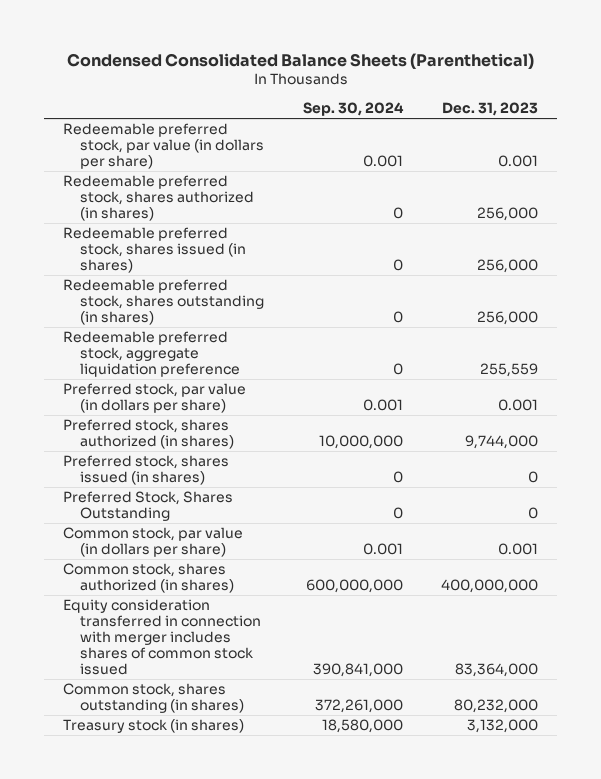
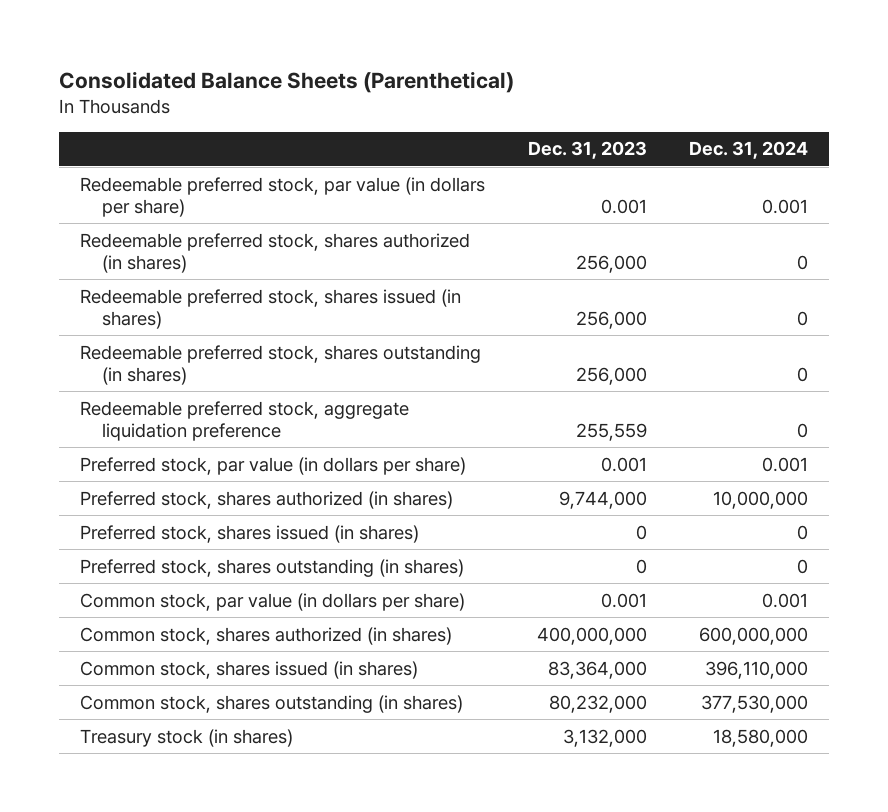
- Condensed Consolidated Balance Sheets (Parenthetical)
+ Consolidated Balance Sheets (Parenthetical)
- | Sep. 30, 2024 | Dec. 31, 2023
+ | Dec. 31, 2023 | Dec. 31, 2024
- Preferred Stock, Shares Outstanding | 0 | 0
+ Preferred stock, shares outstanding (in shares) | 0 | 0
- Equity consideration transferred in connection with merger includes shares of common stock issued | 390,841,000 | 83,364,000
+ Common stock, shares issued (in shares) | 83,364,000 | 396,110,000

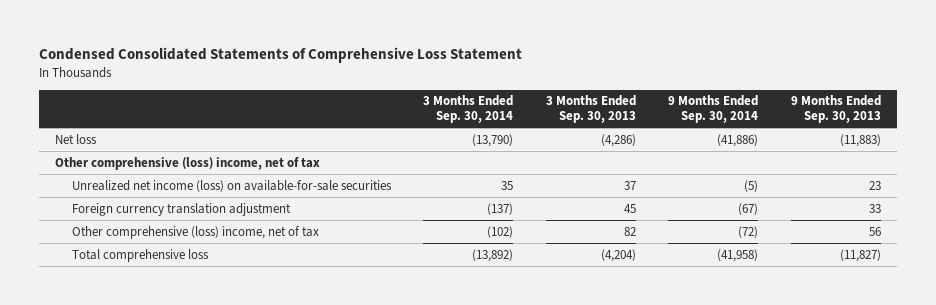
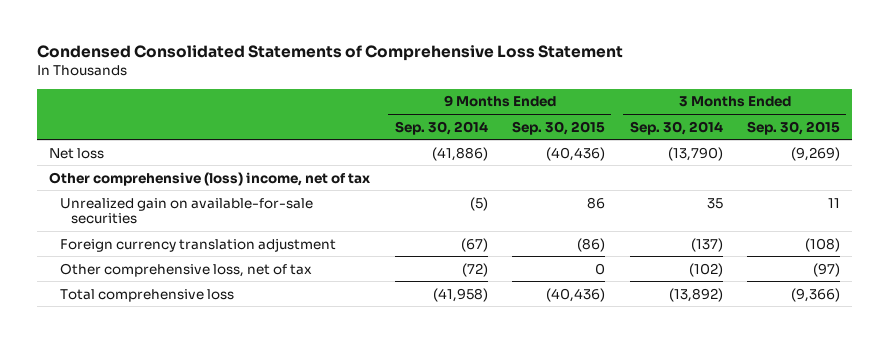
- | 3 Months Ended Sep. 30, 2014 | 3 Months Ended Sep. 30, 2013 | 9 Months Ended Sep. 30, 2014 | 9 Months Ended Sep. 30, 2013
+ | 9 Months Ended Sep. 30, 2014 | 9 Months Ended Sep. 30, 2015 | 3 Months Ended Sep. 30, 2014 | 3 Months Ended Sep. 30, 2015
- Unrealized net income (loss) on available-for-sale securities | 35 | 37 | (5) | 23
+ Unrealized gain on available-for-sale securities | (5) | 86 | 35 | 11
- Other comprehensive (loss) income, net of tax | (102) | 82 | (72) | 56
+ Other comprehensive loss, net of tax | (72) | 0 | (102) | (97)

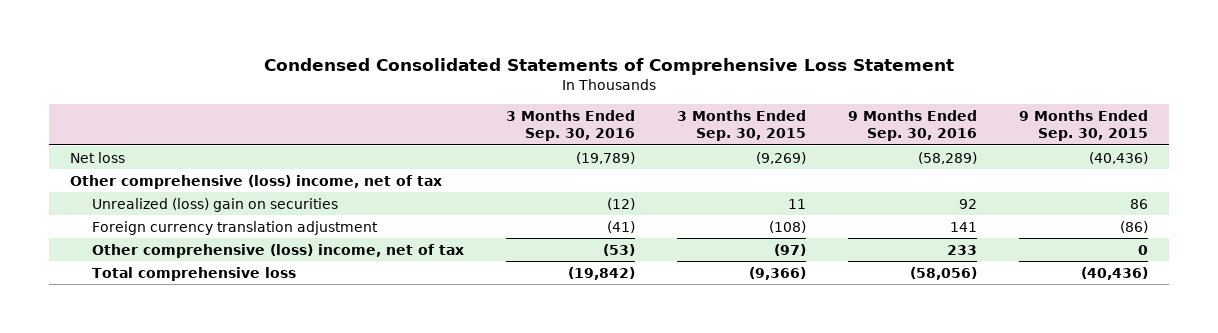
- | 9 Months Ended Sep. 30, 2014 | 9 Months Ended Sep. 30, 2015 | 3 Months Ended Sep. 30, 2014 | 3 Months Ended Sep. 30, 2015
+ | 3 Months Ended Sep. 30, 2016 | 3 Months Ended Sep. 30, 2015 | 9 Months Ended Sep. 30, 2016 | 9 Months Ended Sep. 30, 2015
- Unrealized gain on available-for-sale securities | (5) | 86 | 35 | 11
+ Unrealized (loss) gain on securities | (12) | 11 | 92 | 86
- Other comprehensive loss, net of tax | (72) | 0 | (102) | (97)
+ Other comprehensive (loss) income, net of tax | (53) | (97) | 233 | 0

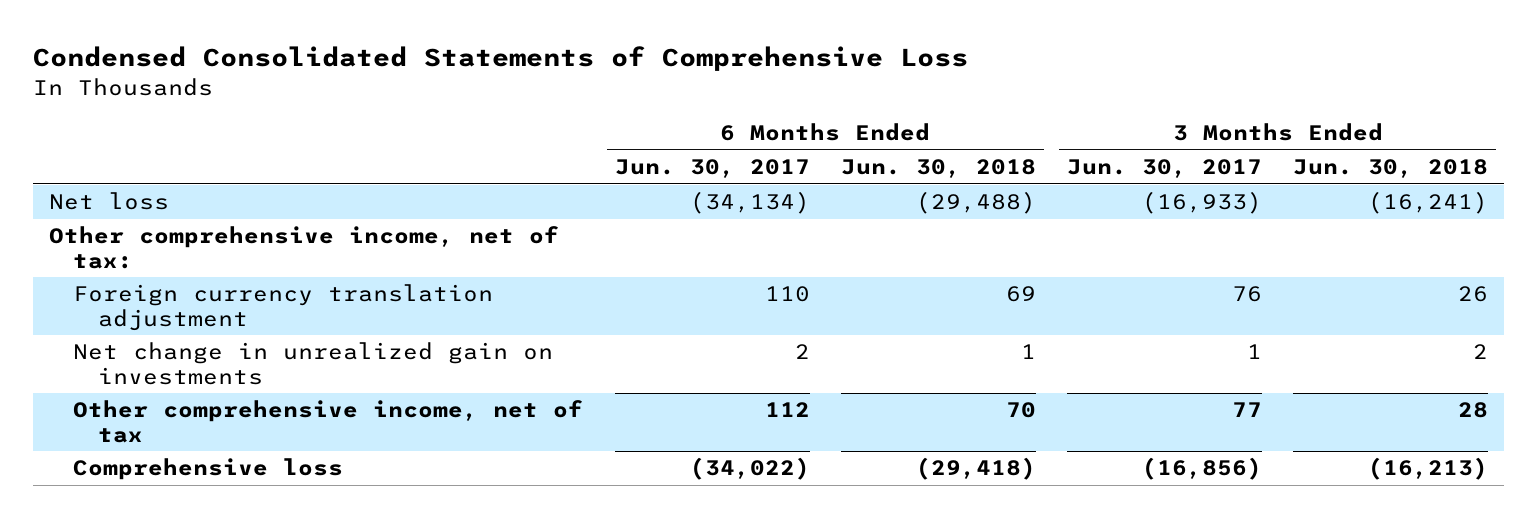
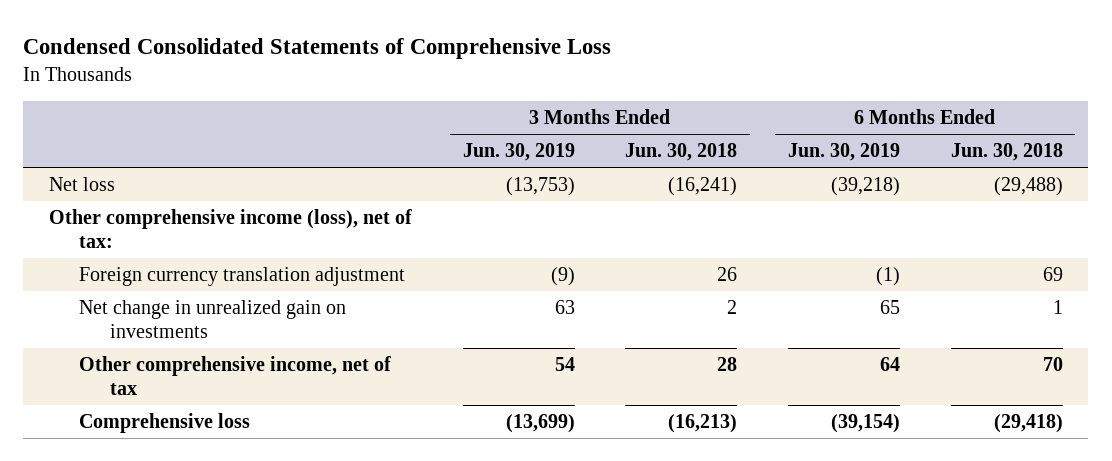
- | 6 Months Ended Jun. 30, 2017 | 6 Months Ended Jun. 30, 2018 | 3 Months Ended Jun. 30, 2017 | 3 Months Ended Jun. 30, 2018
+ | 3 Months Ended Jun. 30, 2019 | 3 Months Ended Jun. 30, 2018 | 6 Months Ended Jun. 30, 2019 | 6 Months Ended Jun. 30, 2018
- Other comprehensive income, net of tax:
+ Other comprehensive income (loss), net of tax:

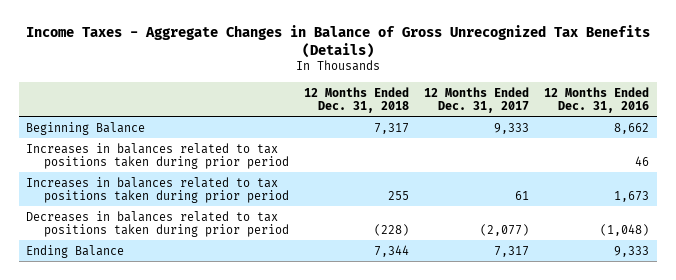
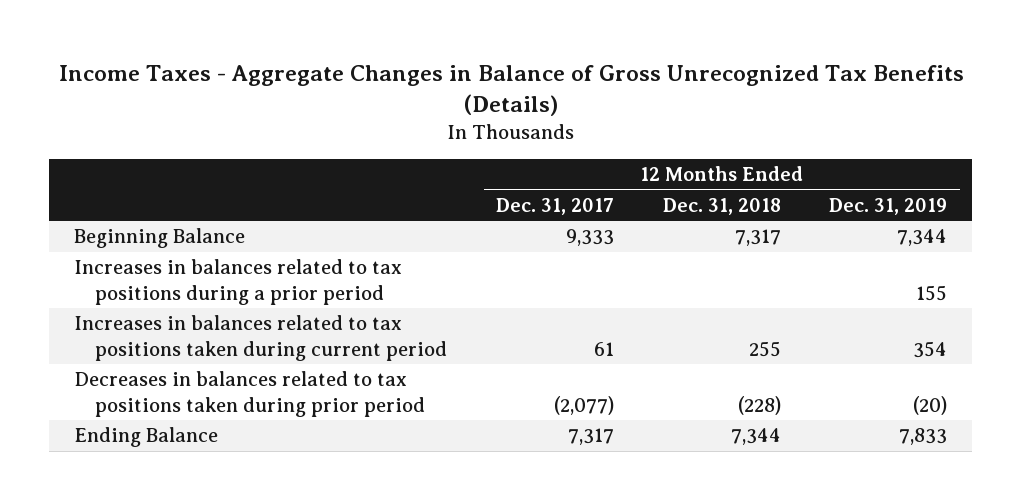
- | 12 Months Ended Dec. 31, 2018 | 12 Months Ended Dec. 31, 2017 | 12 Months Ended Dec. 31, 2016
+ | 12 Months Ended Dec. 31, 2017 | 12 Months Ended Dec. 31, 2018 | 12 Months Ended Dec. 31, 2019
- Increases in balances related to tax positions taken during prior period | | | 46
- Increases in balances related to tax positions taken during prior period | 255 | 61 | 1,673
+ Increases in balances related to tax positions during a prior period | | | 155
+ Increases in balances related to tax positions taken during current period | 61 | 255 | 354

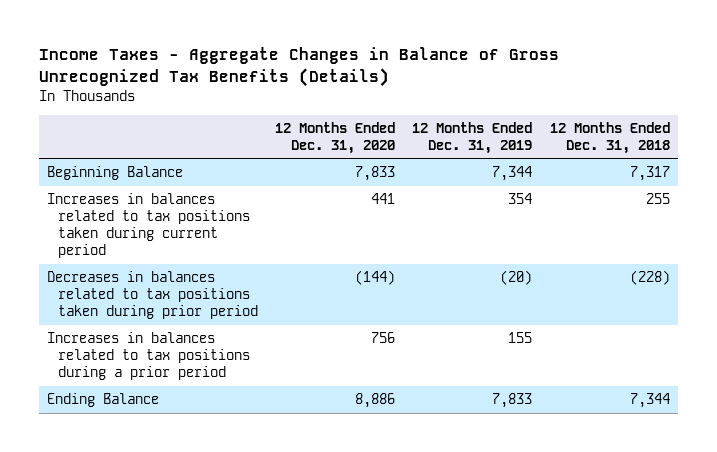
- | 12 Months Ended Dec. 31, 2017 | 12 Months Ended Dec. 31, 2018 | 12 Months Ended Dec. 31, 2019
+ | 12 Months Ended Dec. 31, 2020 | 12 Months Ended Dec. 31, 2019 | 12 Months Ended Dec. 31, 2018
moved down: Increases in balances related to tax positions during a prior period | 756 | 155 |

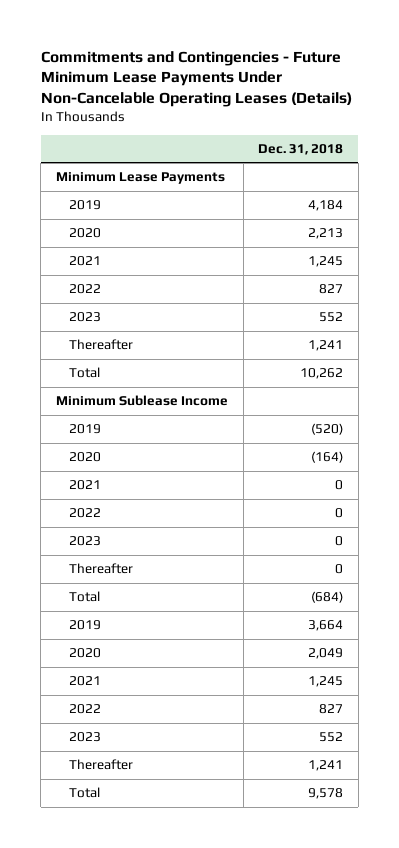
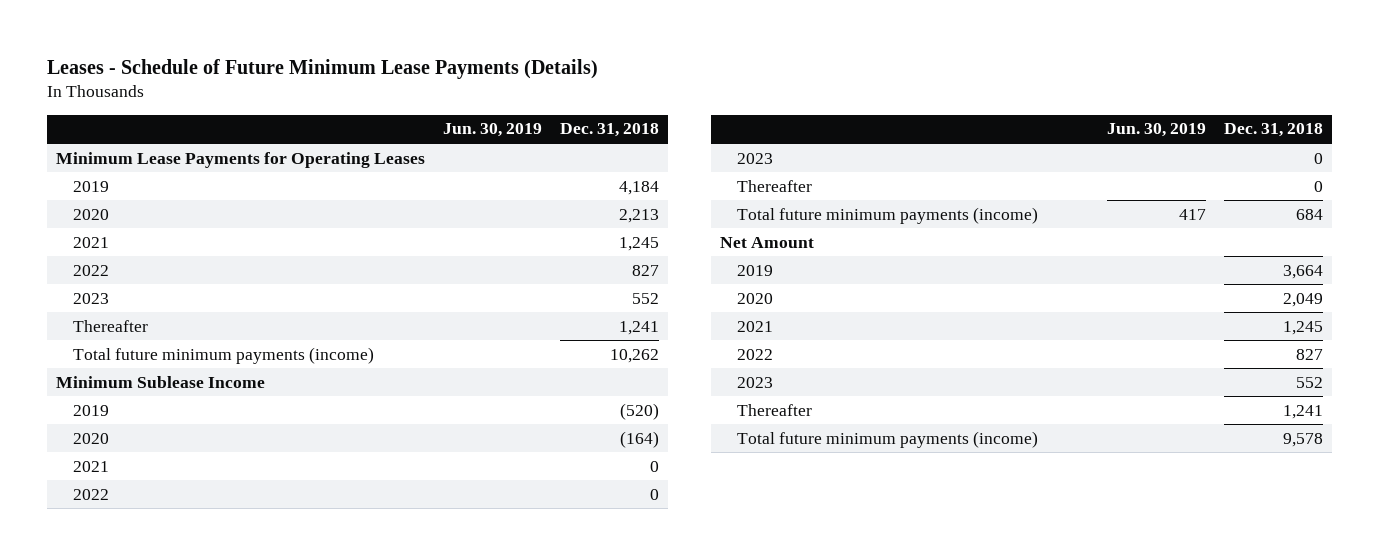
- Commitments and Contingencies - Future Minimum Lease Payments Under Non-Cancelable Operating Leases (Details)
+ Leases - Schedule of Future Minimum Lease Payments (Details)
- | Dec. 31, 2018
+ | Jun. 30, 2019 | Dec. 31, 2018
- Minimum Lease Payments
+ Minimum Lease Payments for Operating Leases
- Total | 10,262
+ Total future minimum payments (income) | | 10,262
- Total | (684)
+ Total future minimum payments (income) | 417 | 684
+ Net Amount
- Total | 9,578
+ Total future minimum payments (income) | | 9,578

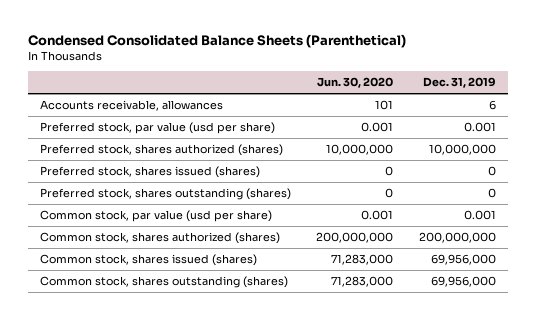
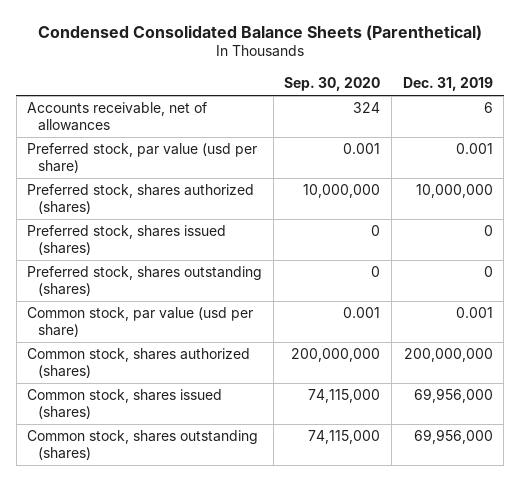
- | Jun. 30, 2020 | Dec. 31, 2019
+ | Sep. 30, 2020 | Dec. 31, 2019
- Accounts receivable, allowances | 101 | 6
+ Accounts receivable, net of allowances | 324 | 6

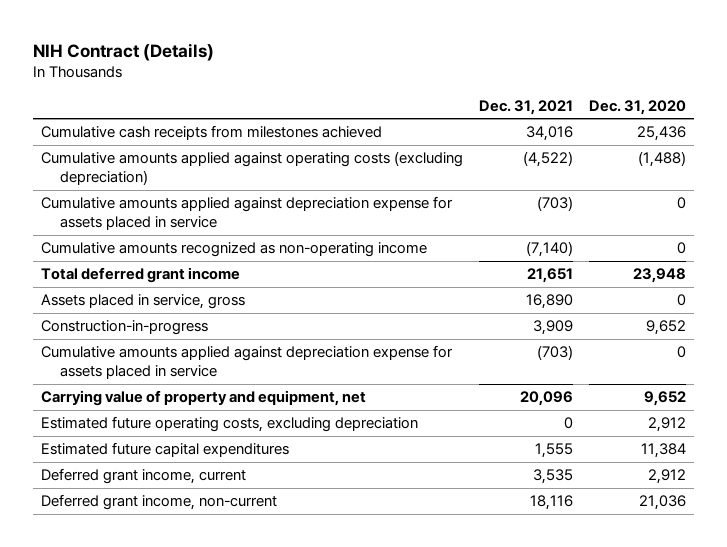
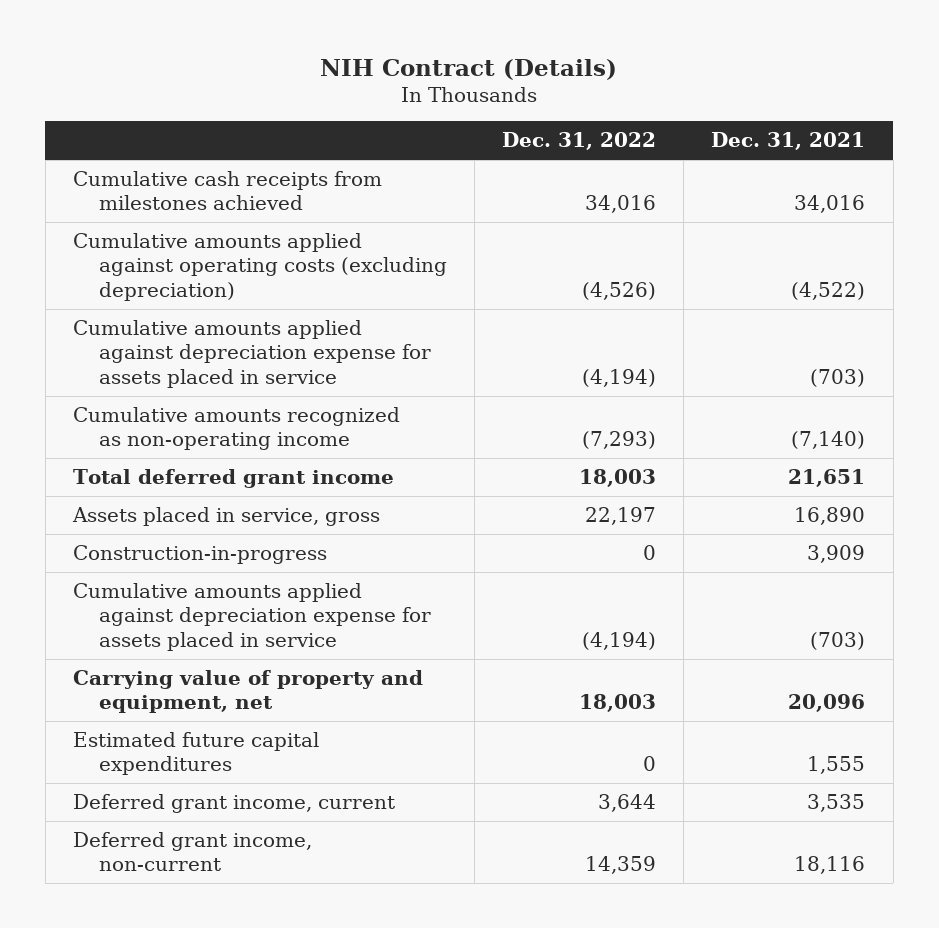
- | Dec. 31, 2021 | Dec. 31, 2020
+ | Dec. 31, 2022 | Dec. 31, 2021
- Estimated future operating costs, excluding depreciation | 0 | 2,912

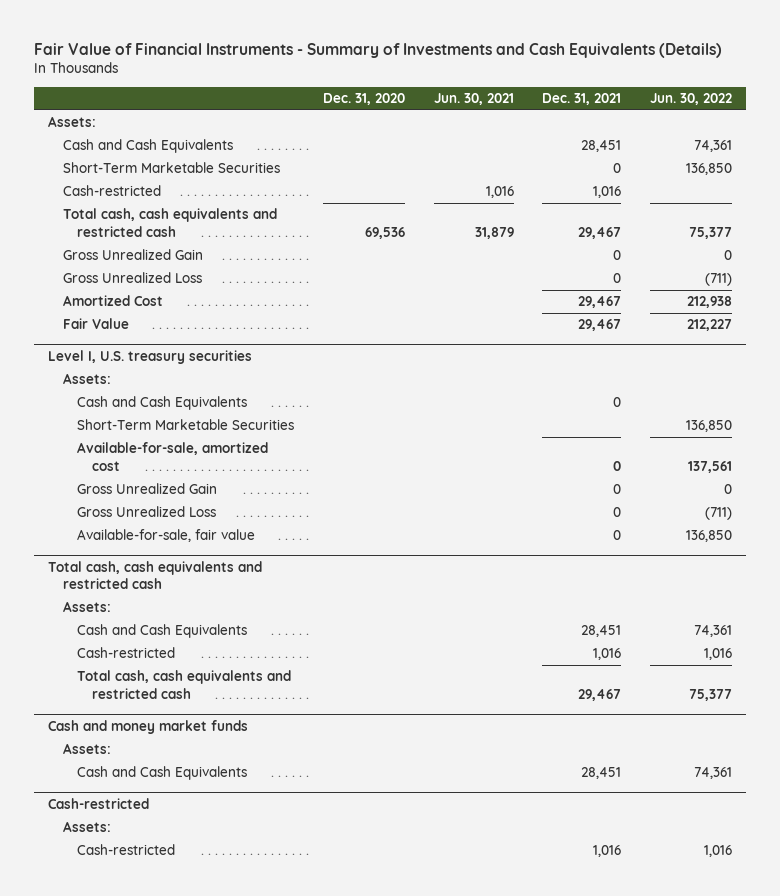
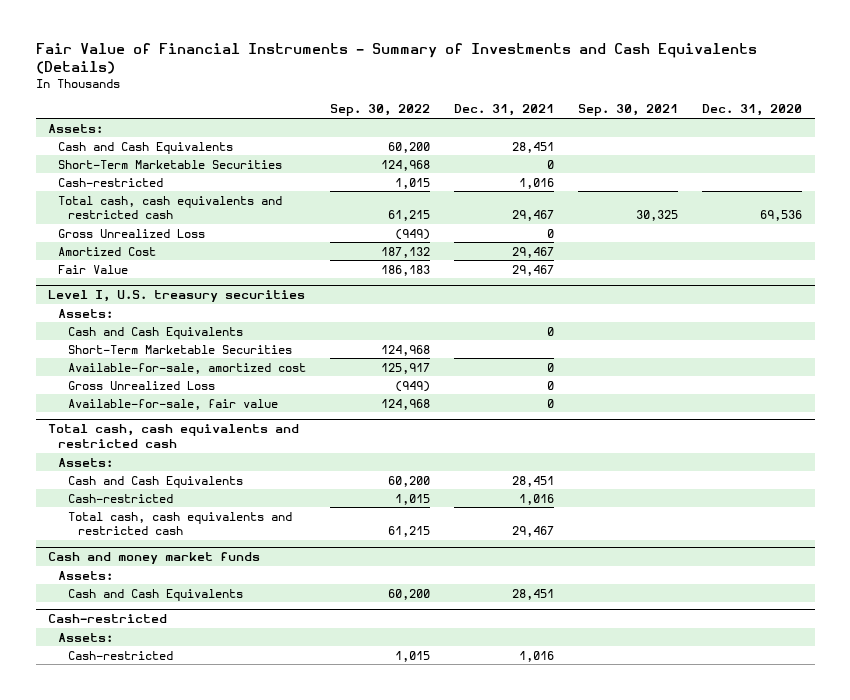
- | Dec. 31, 2020 | Jun. 30, 2021 | Dec. 31, 2021 | Jun. 30, 2022
+ | Sep. 30, 2022 | Dec. 31, 2021 | Sep. 30, 2021 | Dec. 31, 2020
- Gross Unrealized Gain | | | 0 | 0
@ Level I, U.S. treasury securities
- Gross Unrealized Gain | | | 0 | 0

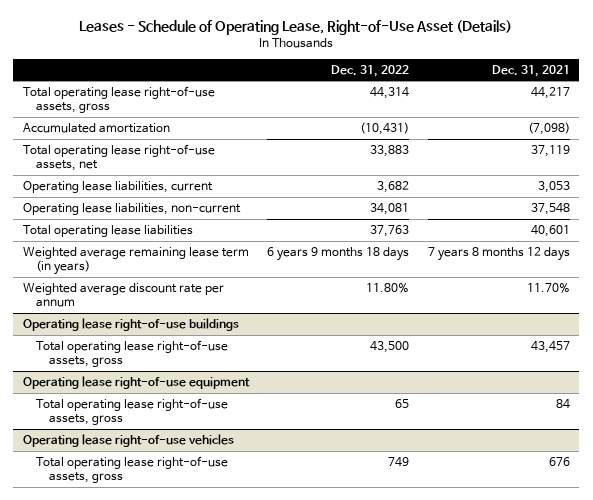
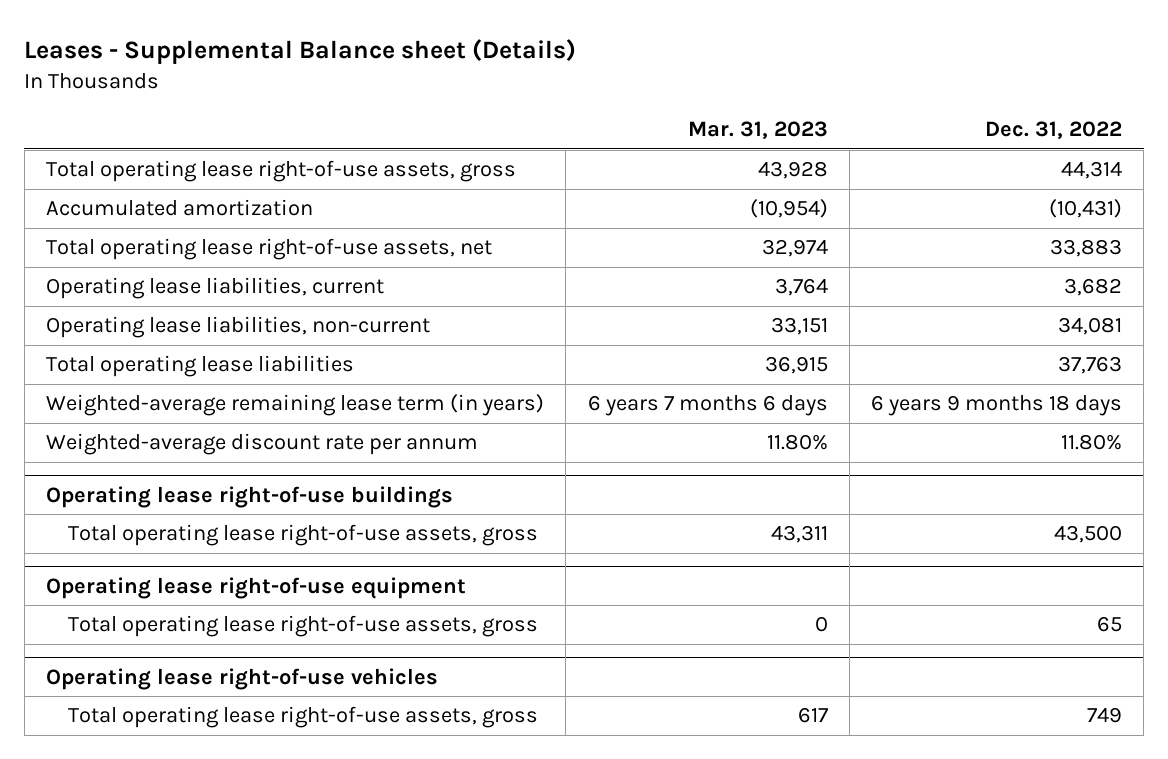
- Leases - Schedule of Operating Lease, Right-of-Use Asset (Details)
+ Leases - Supplemental Balance sheet (Details)
- | Dec. 31, 2022 | Dec. 31, 2021
+ | Mar. 31, 2023 | Dec. 31, 2022
- Weighted average remaining lease term (in years) | 6 years 9 months 18 days | 7 years 8 months 12 days
- Weighted average discount rate per annum | 11.80% | 11.70%
+ Weighted-average remaining lease term (in years) | 6 years 7 months 6 days | 6 years 9 months 18 days
+ Weighted-average discount rate per annum | 11.80% | 11.80%

